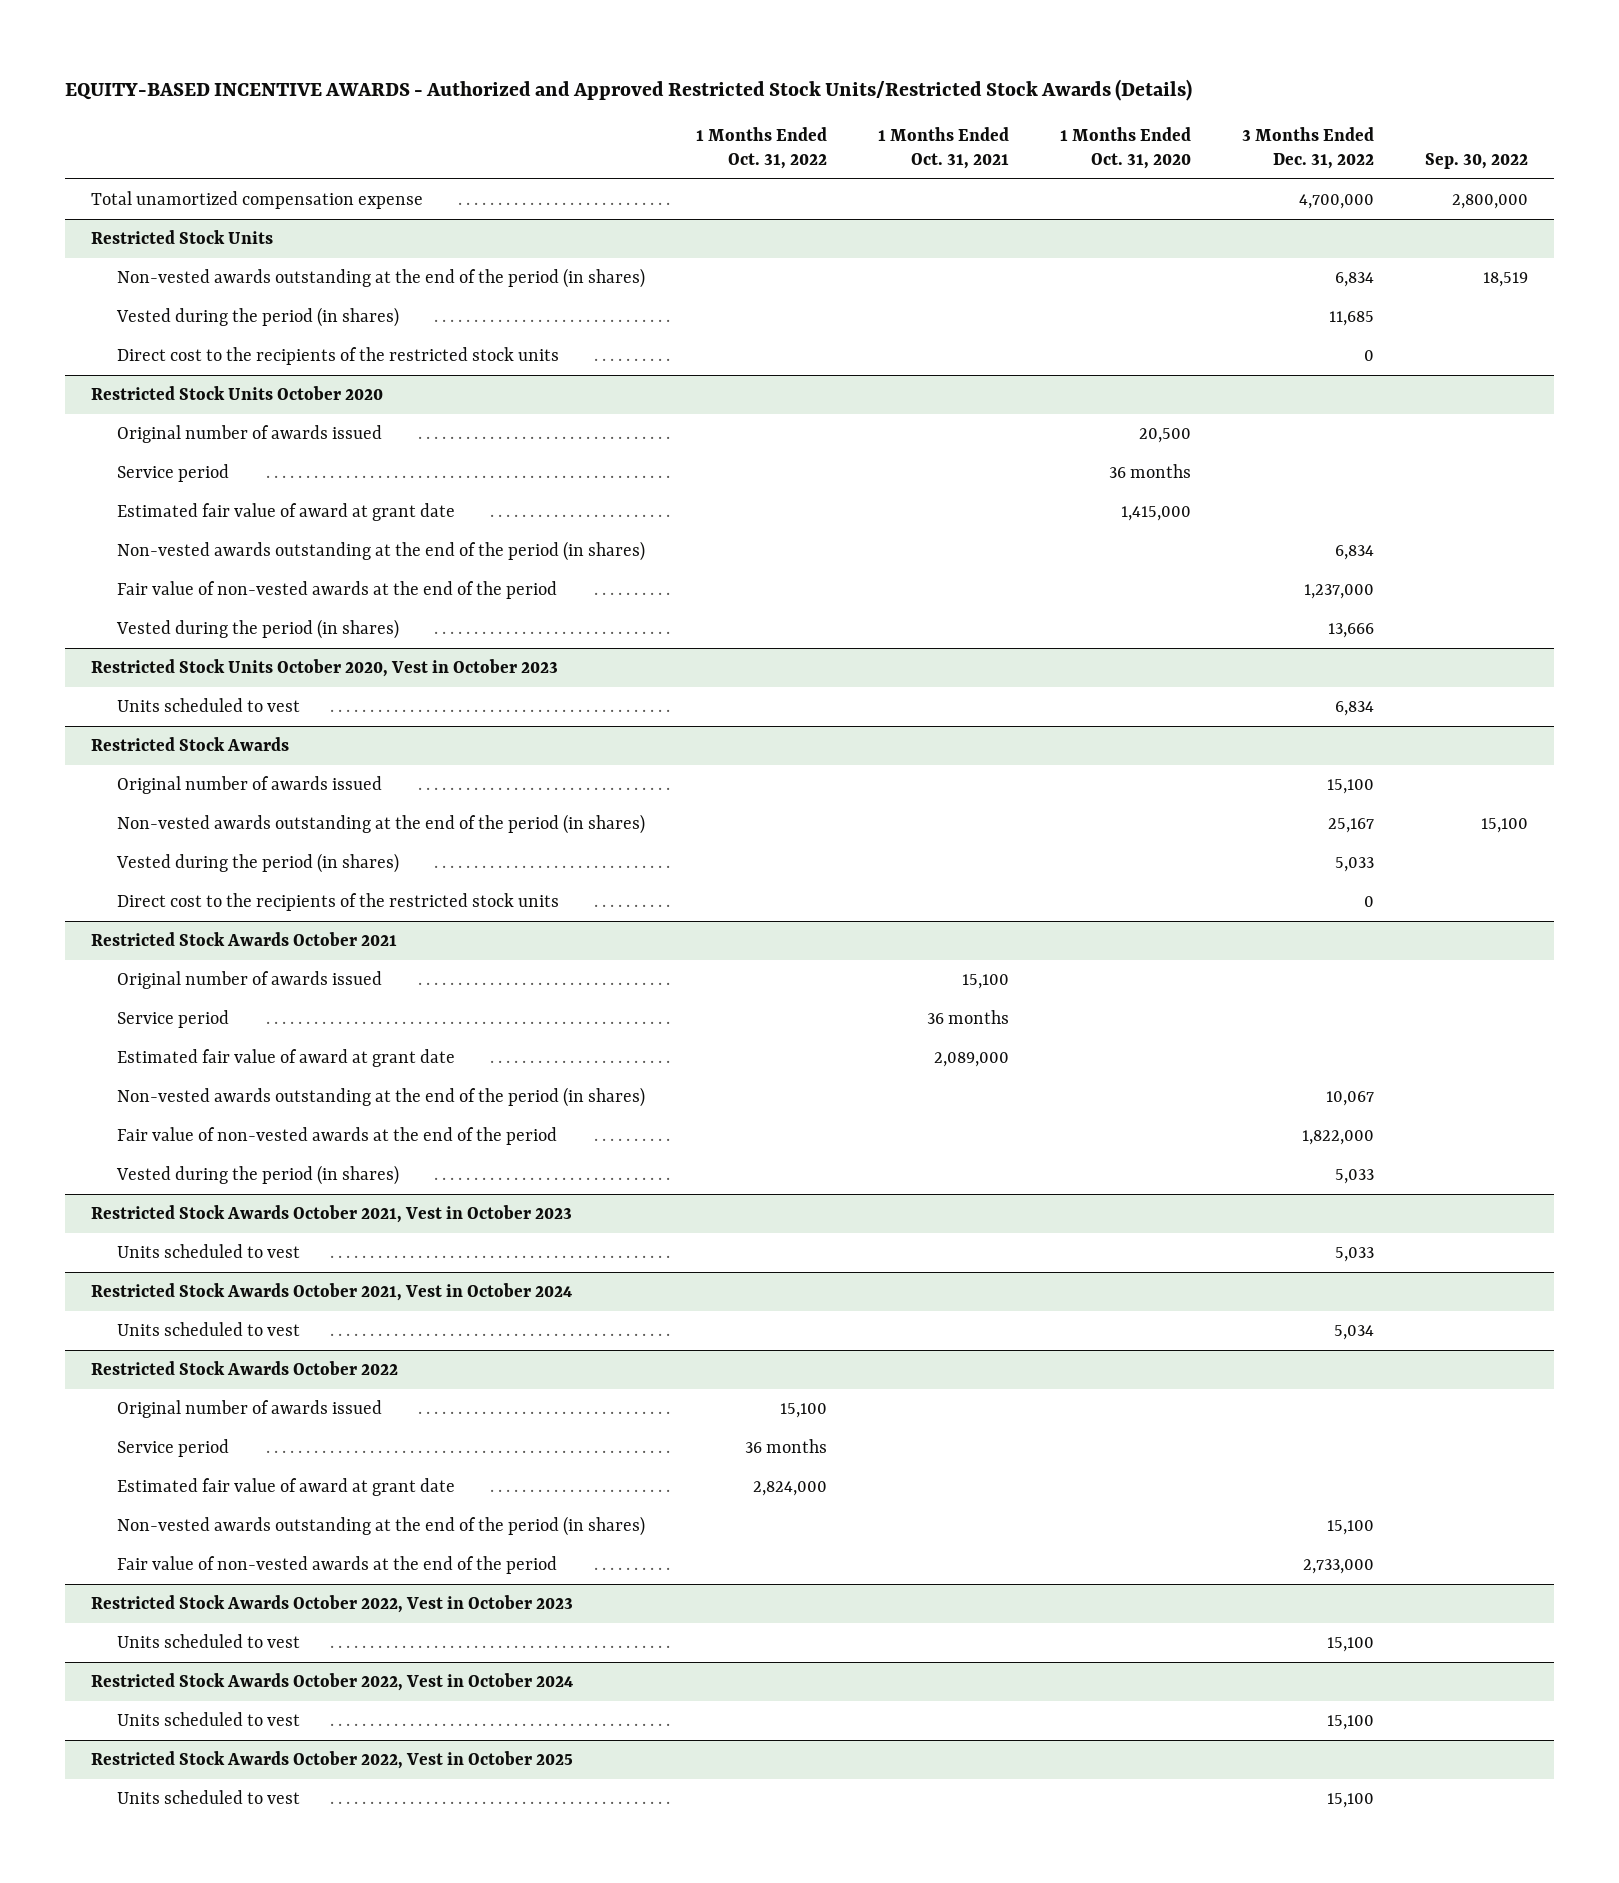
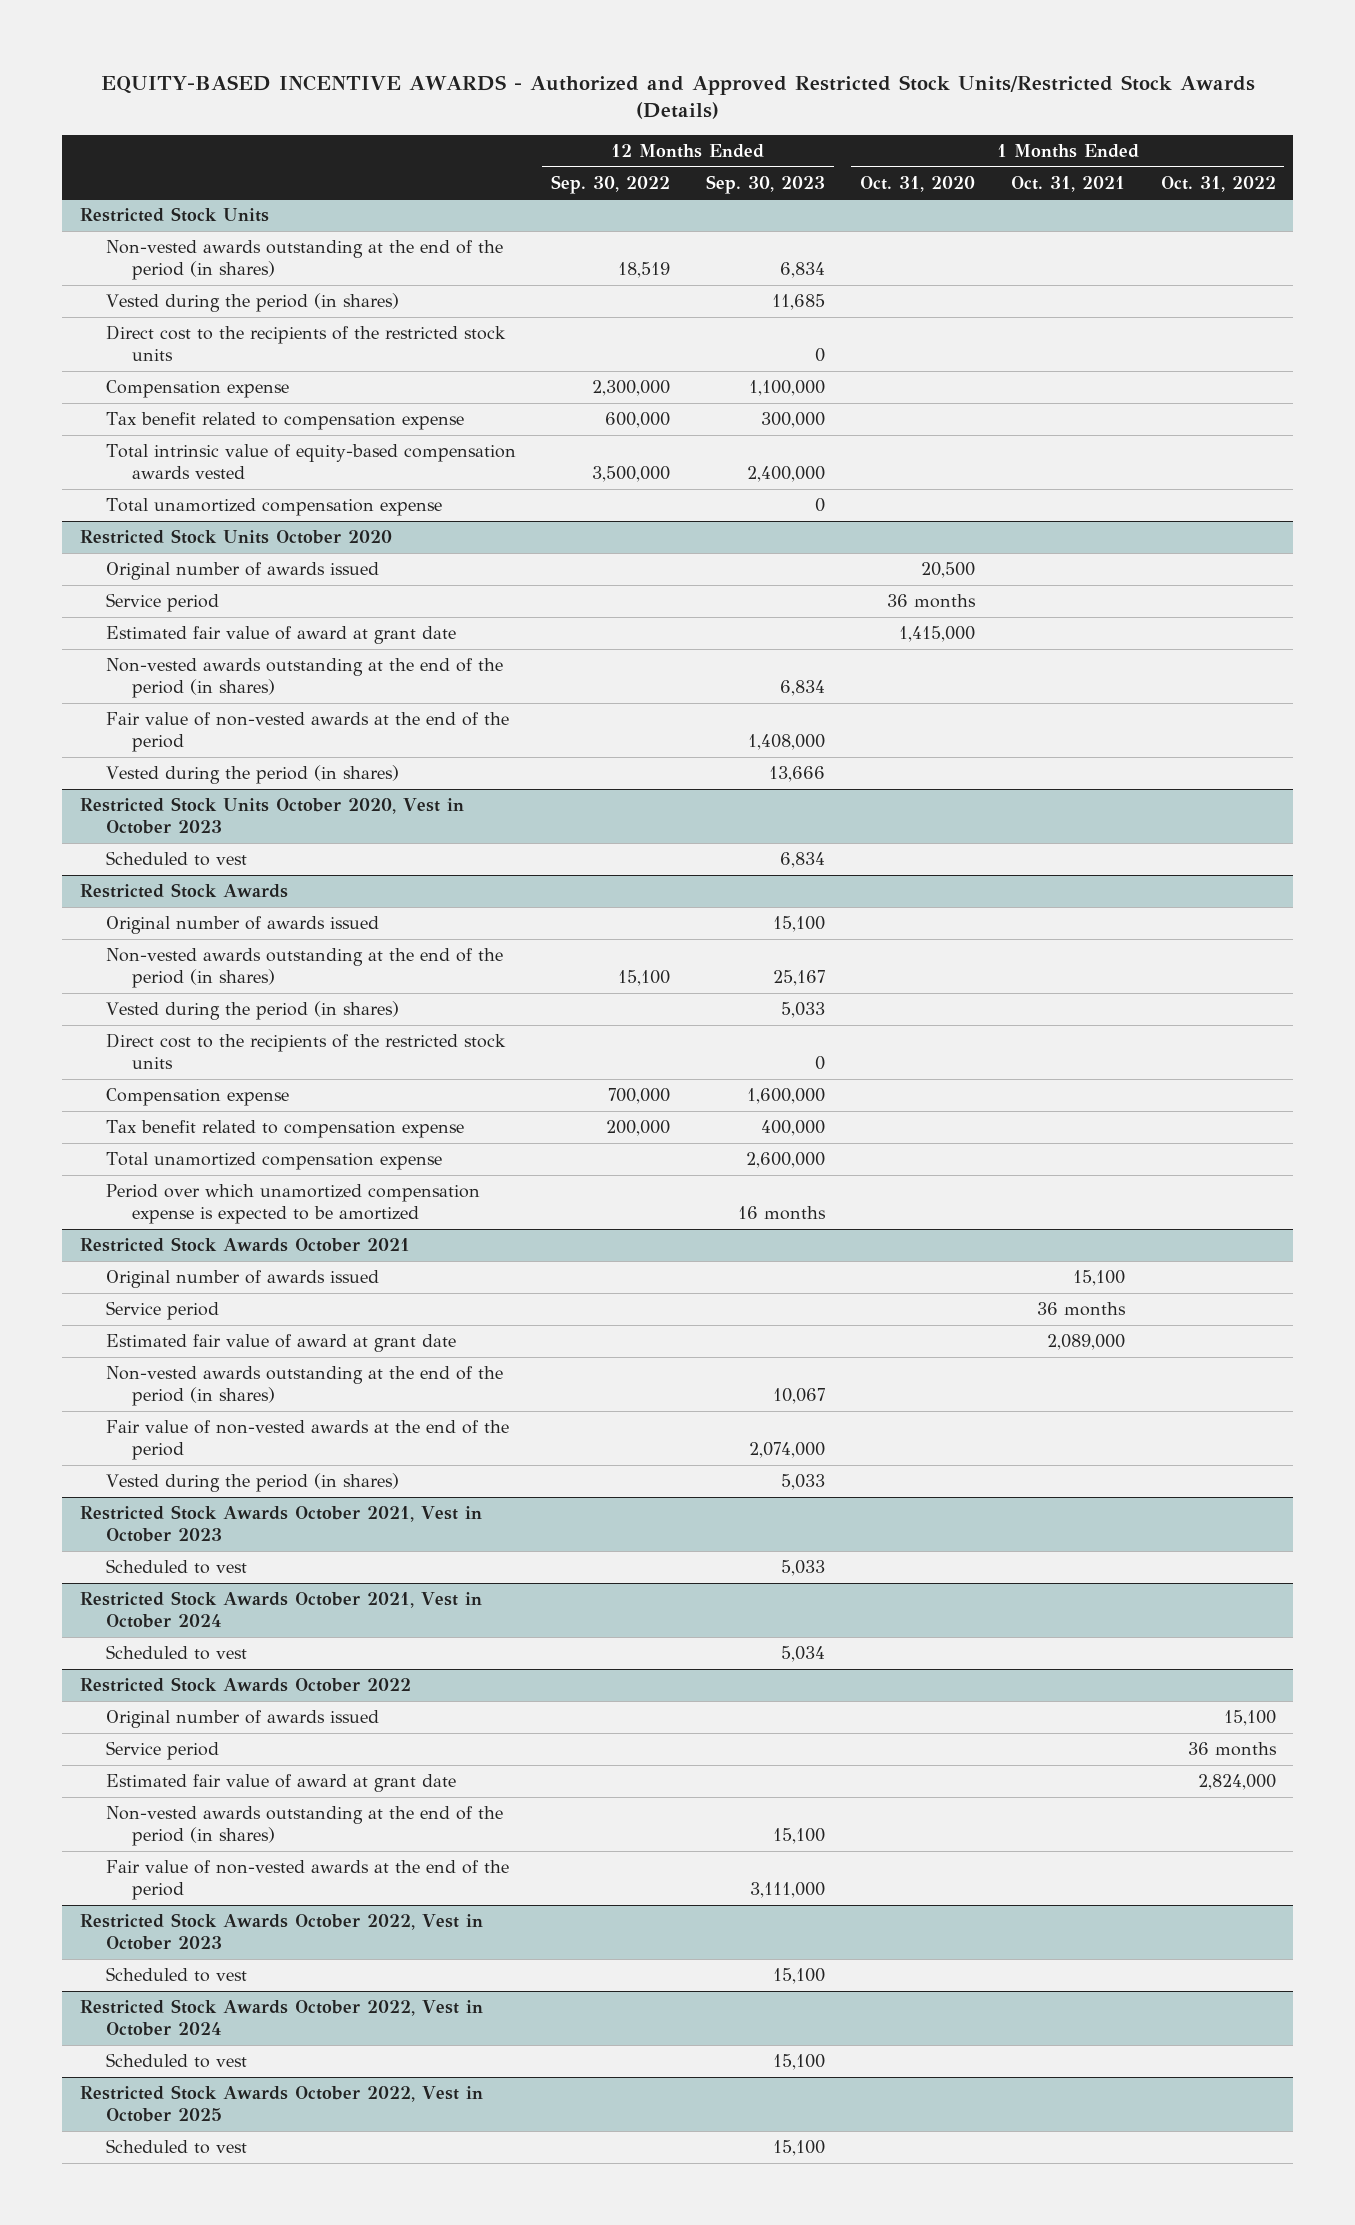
- | 1 Months Ended Oct. 31, 2022 | 1 Months Ended Oct. 31, 2021 | 1 Months Ended Oct. 31, 2020 | 3 Months Ended Dec. 31, 2022 | Sep. 30, 2022
+ | 12 Months Ended Sep. 30, 2022 | 12 Months Ended Sep. 30, 2023 | 1 Months Ended Oct. 31, 2020 | 1 Months Ended Oct. 31, 2021 | 1 Months Ended Oct. 31, 2022
- Total unamortized compensation expense | | | | 4,700,000 | 2,800,000
@ Restricted Stock Units
+ Compensation expense | 2,300,000 | 1,100,000 | | |
+ Tax benefit related to compensation expense | 600,000 | 300,000 | | |
+ Total intrinsic value of equity-based compensation awards vested | 3,500,000 | 2,400,000 | | |
+ Total unamortized compensation expense | | 0 | | |
@ Restricted Stock Units October 2020, Vest in October 2023
- Units scheduled to vest | | | | 6,834 |
+ Scheduled to vest | | 6,834 | | |
@ Restricted Stock Awards
+ Compensation expense | 700,000 | 1,600,000 | | |
+ Tax benefit related to compensation expense | 200,000 | 400,000 | | |
+ Total unamortized compensation expense | | 2,600,000 | | |
+ Period over which unamortized compensation expense is expected to be amortized | | 16 months | | |
@ Restricted Stock Awards October 2021, Vest in October 2023
- Units scheduled to vest | | | | 5,033 |
+ Scheduled to vest | | 5,033 | | |
@ Restricted Stock Awards October 2021, Vest in October 2024
- Units scheduled to vest | | | | 5,034 |
+ Scheduled to vest | | 5,034 | | |
@ Restricted Stock Awards October 2022, Vest in October 2023
- Units scheduled to vest | | | | 15,100 |
+ Scheduled to vest | | 15,100 | | |
@ Restricted Stock Awards October 2022, Vest in October 2024
- Units scheduled to vest | | | | 15,100 |
+ Scheduled to vest | | 15,100 | | |
@ Restricted Stock Awards October 2022, Vest in October 2025
- Units scheduled to vest | | | | 15,100 |
+ Scheduled to vest | | 15,100 | | |

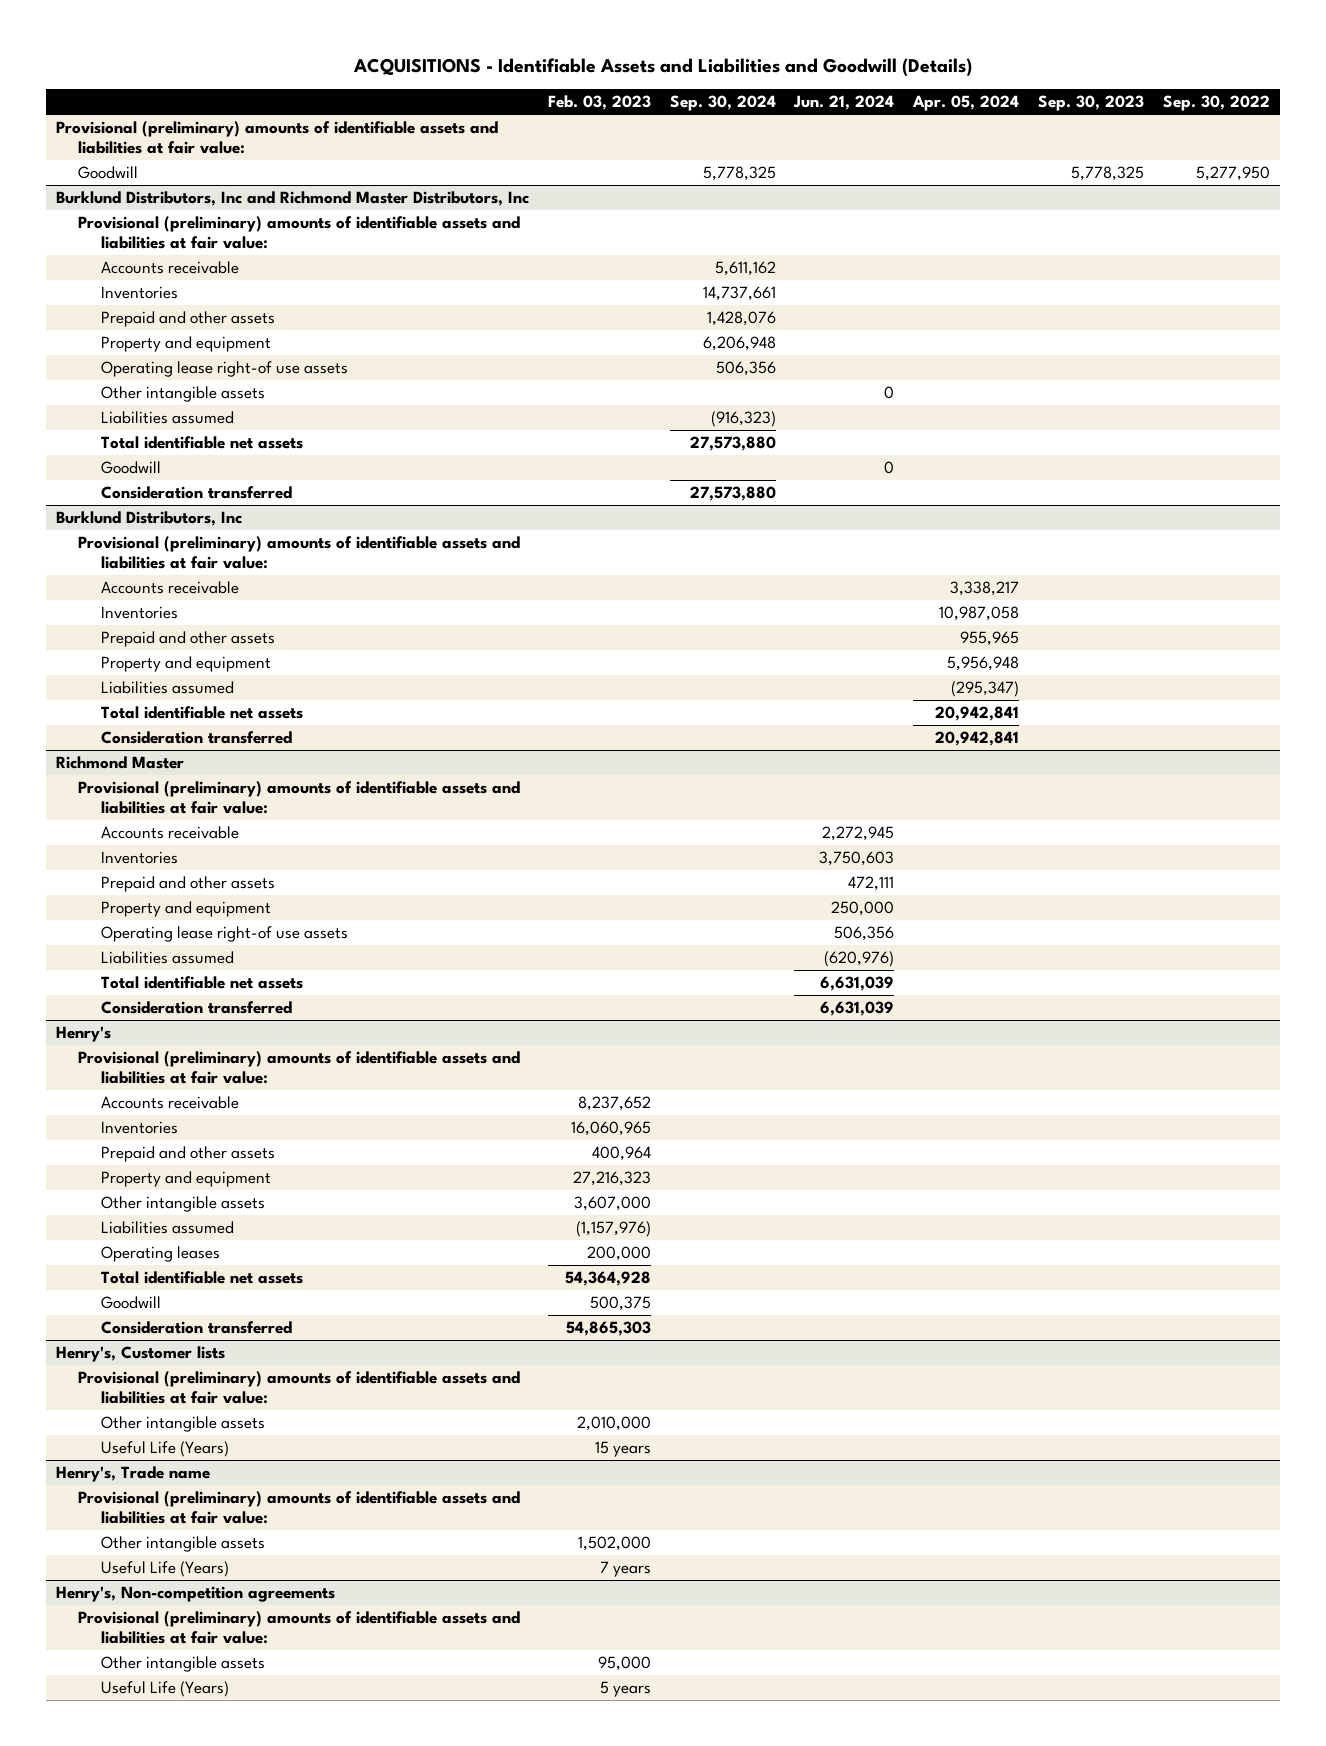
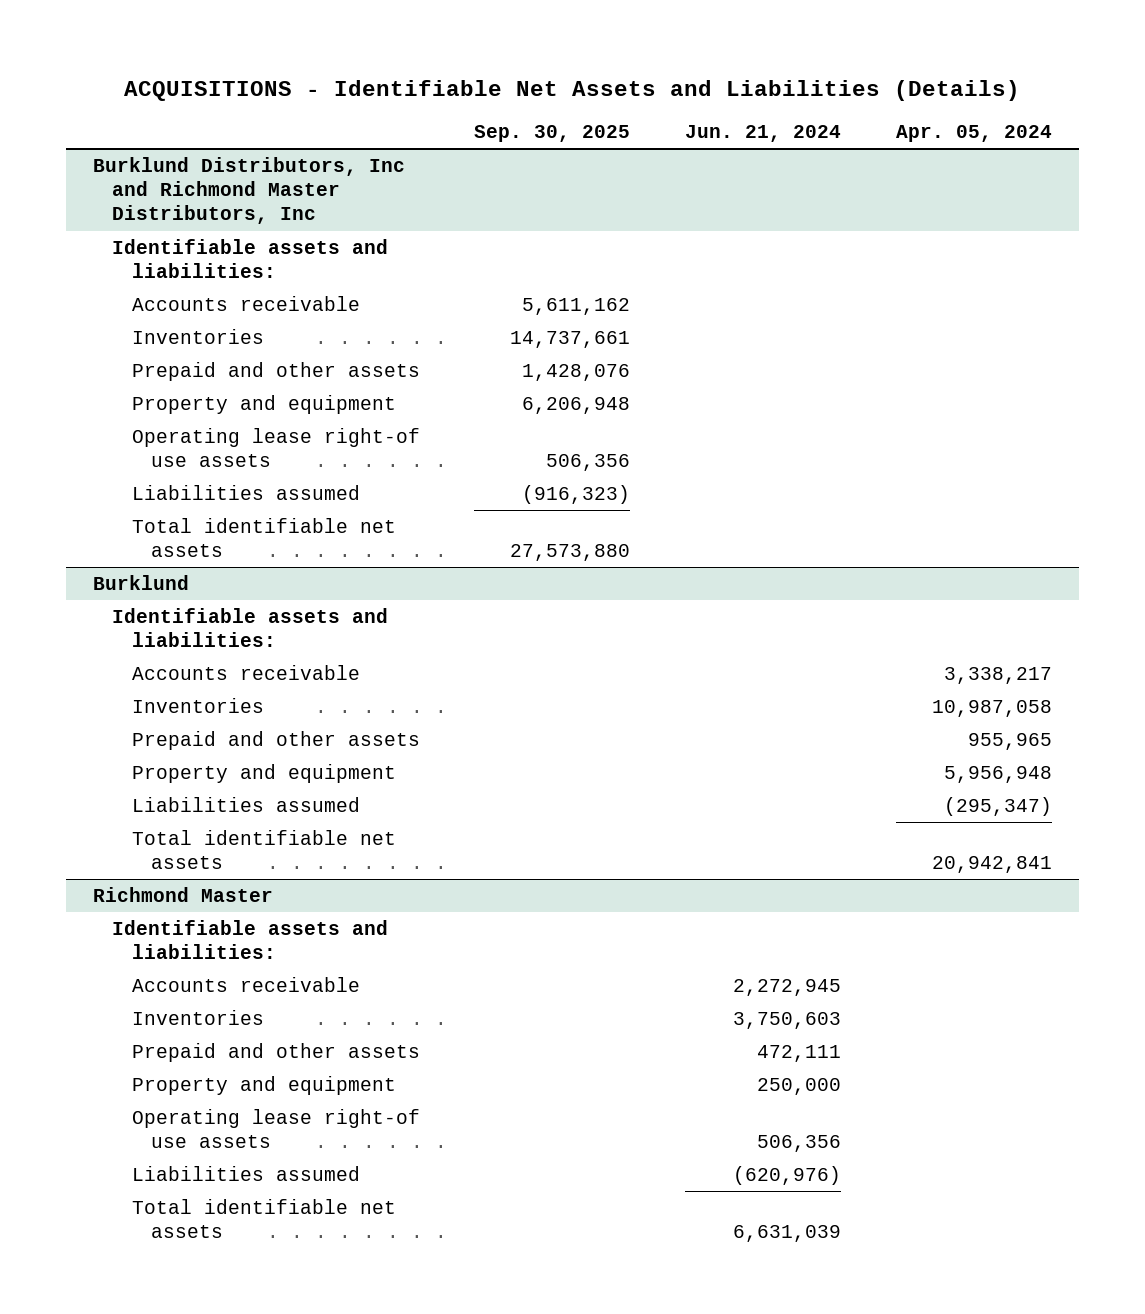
- ACQUISITIONS - Identifiable Assets and Liabilities and Goodwill (Details)
+ ACQUISITIONS - Identifiable Net Assets and Liabilities (Details)
- | Feb. 03, 2023 | Sep. 30, 2024 | Jun. 21, 2024 | Apr. 05, 2024 | Sep. 30, 2023 | Sep. 30, 2022
+ | Sep. 30, 2025 | Jun. 21, 2024 | Apr. 05, 2024
- Provisional (preliminary) amounts of identifiable assets and liabilities at fair value:
- Goodwill | | 5,778,325 | | | 5,778,325 | 5,277,950
@ Burklund Distributors, Inc and Richmond Master Distributors, Inc
- Provisional (preliminary) amounts of identifiable assets and liabilities at fair value:
+ Identifiable assets and liabilities:
- Other intangible assets | | | 0 | | |
- Goodwill | | | 0 | | |
- Consideration transferred | | 27,573,880 | | | |
- Burklund Distributors, Inc
- Provisional (preliminary) amounts of identifiable assets and liabilities at fair value:
+ Burklund
+ Identifiable assets and liabilities:
- Consideration transferred | | | | 20,942,841 | |
@ Richmond Master
- Provisional (preliminary) amounts of identifiable assets and liabilities at fair value:
+ Identifiable assets and liabilities:
- Consideration transferred | | | 6,631,039 | | |
- Henry's
- Provisional (preliminary) amounts of identifiable assets and liabilities at fair value:
- Accounts receivable | 8,237,652 | | | | |
- Inventories | 16,060,965 | | | | |
- Prepaid and other assets | 400,964 | | | | |
- Property and equipment | 27,216,323 | | | | |
- Other intangible assets | 3,607,000 | | | | |
- Liabilities assumed | (1,157,976) | | | | |
- Operating leases | 200,000 | | | | |
- Total identifiable net assets | 54,364,928 | | | | |
- Goodwill | 500,375 | | | | |
- Consideration transferred | 54,865,303 | | | | |
- Henry's, Customer lists
- Provisional (preliminary) amounts of identifiable assets and liabilities at fair value:
- Other intangible assets | 2,010,000 | | | | |
- Useful Life (Years) | 15 years | | | | |
- Henry's, Trade name
- Provisional (preliminary) amounts of identifiable assets and liabilities at fair value:
- Other intangible assets | 1,502,000 | | | | |
- Useful Life (Years) | 7 years | | | | |
- Henry's, Non-competition agreements
- Provisional (preliminary) amounts of identifiable assets and liabilities at fair value:
- Other intangible assets | 95,000 | | | | |
- Useful Life (Years) | 5 years | | | | |

